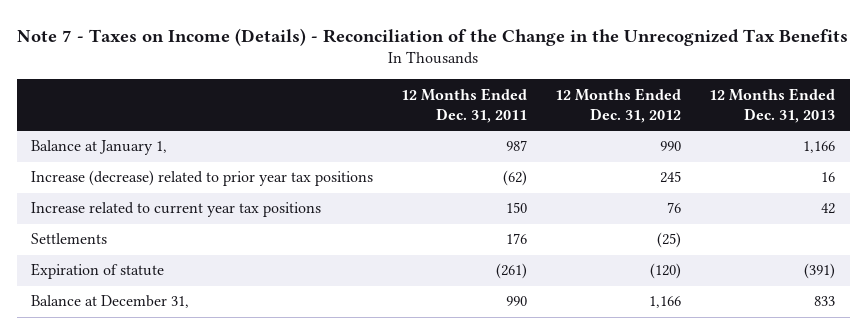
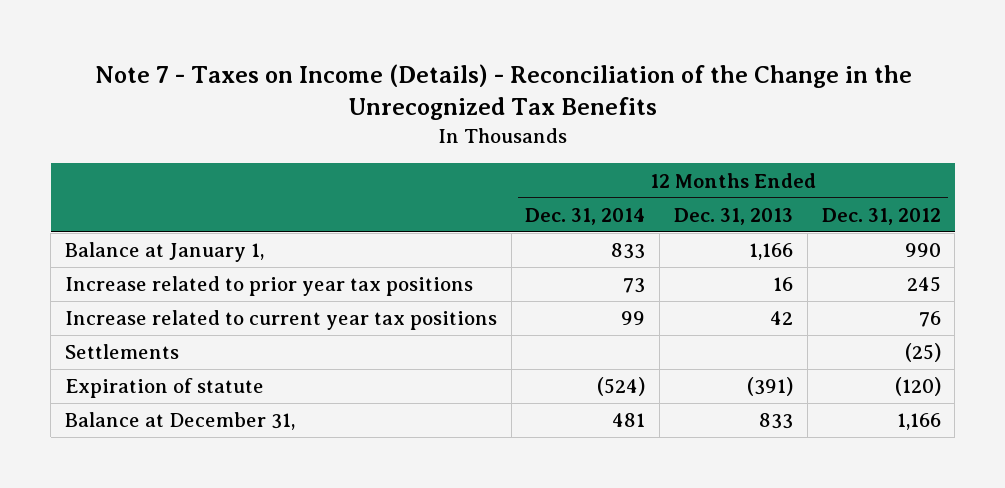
- | 12 Months Ended Dec. 31, 2011 | 12 Months Ended Dec. 31, 2012 | 12 Months Ended Dec. 31, 2013
+ | 12 Months Ended Dec. 31, 2014 | 12 Months Ended Dec. 31, 2013 | 12 Months Ended Dec. 31, 2012
- Increase (decrease) related to prior year tax positions | (62) | 245 | 16
+ Increase related to prior year tax positions | 73 | 16 | 245

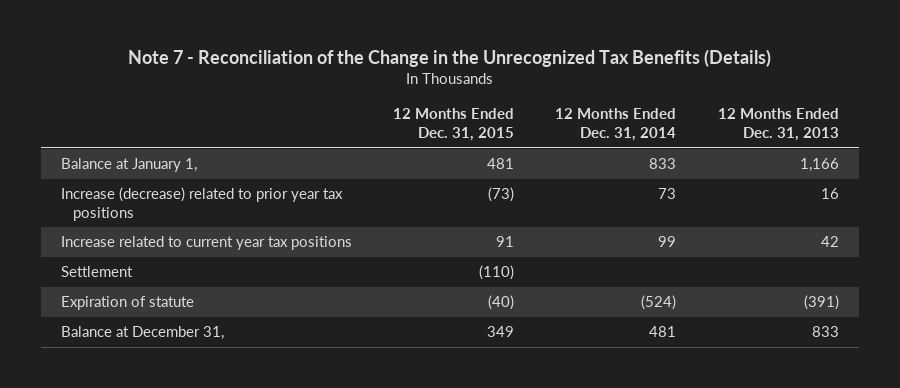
- Note 7 - Taxes on Income (Details) - Reconciliation of the Change in the Unrecognized Tax Benefits
+ Note 7 - Reconciliation of the Change in the Unrecognized Tax Benefits (Details)
- | 12 Months Ended Dec. 31, 2014 | 12 Months Ended Dec. 31, 2013 | 12 Months Ended Dec. 31, 2012
+ | 12 Months Ended Dec. 31, 2015 | 12 Months Ended Dec. 31, 2014 | 12 Months Ended Dec. 31, 2013
- Increase related to prior year tax positions | 73 | 16 | 245
+ Increase (decrease) related to prior year tax positions | (73) | 73 | 16
- Settlements | | | (25)
+ Settlement | (110) | |

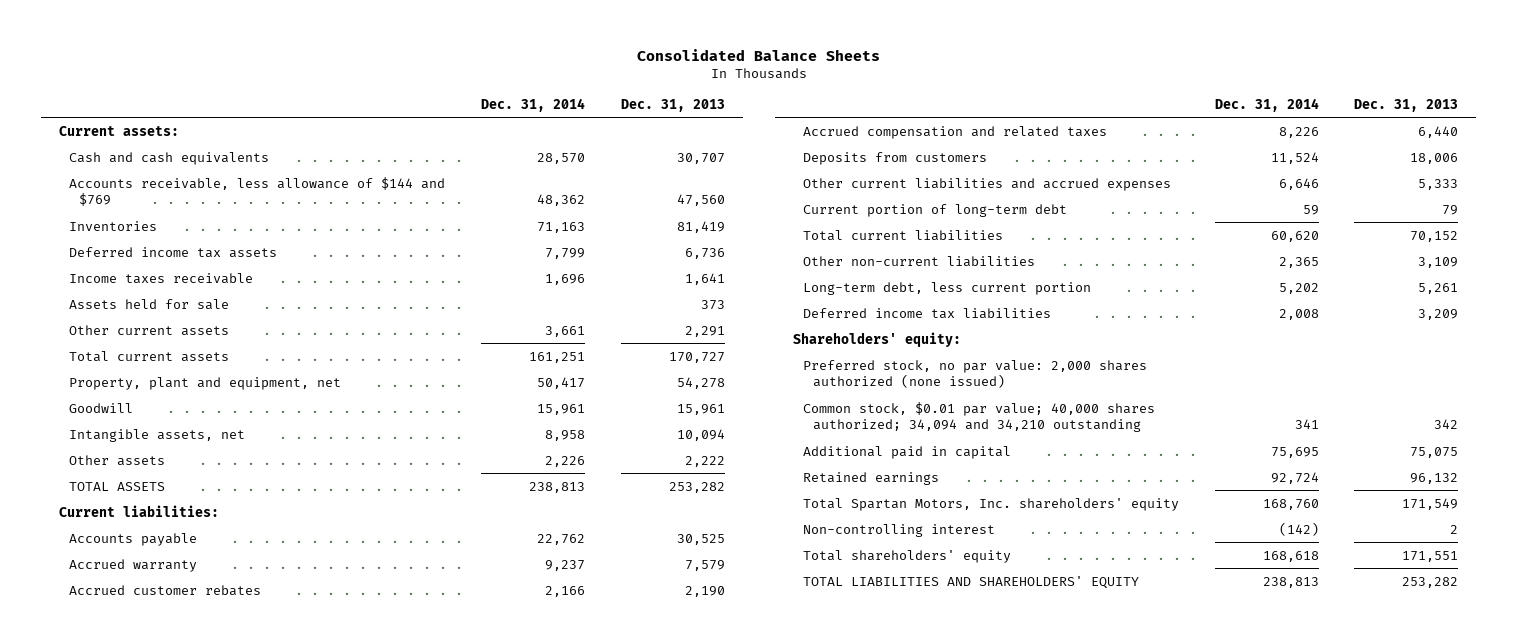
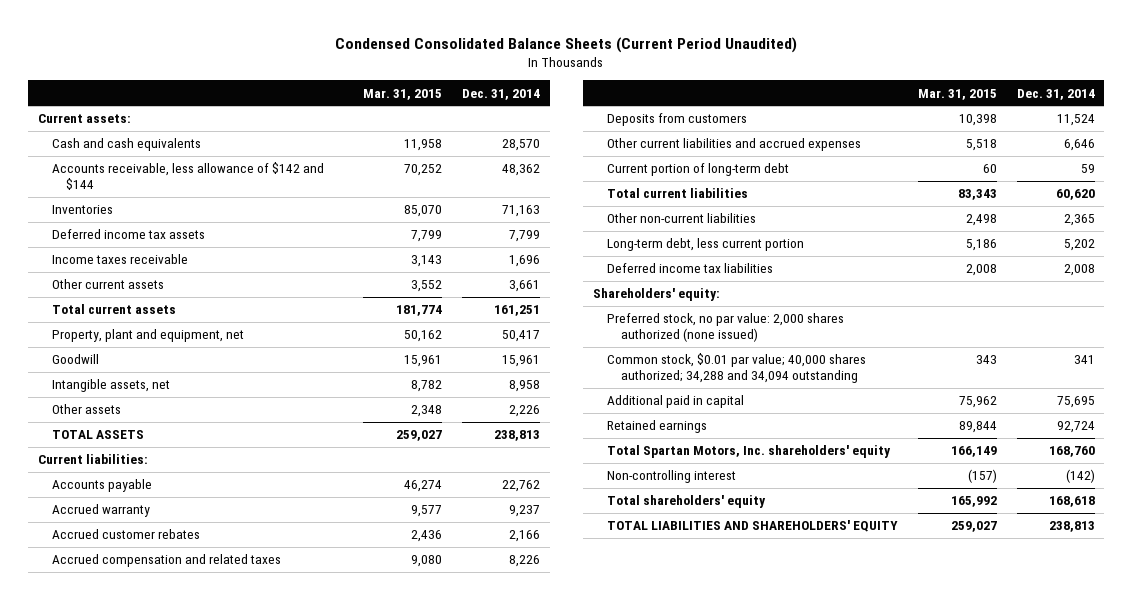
- Consolidated Balance Sheets
+ Condensed Consolidated Balance Sheets (Current Period Unaudited)
- | Dec. 31, 2014 | Dec. 31, 2013
+ | Mar. 31, 2015 | Dec. 31, 2014
- Accounts receivable, less allowance of $144 and $769 | 48,362 | 47,560
+ Accounts receivable, less allowance of $142 and $144 | 70,252 | 48,362
- Assets held for sale | | 373
- Common stock, $0.01 par value; 40,000 shares authorized; 34,094 and 34,210 outstanding | 341 | 342
+ Common stock, $0.01 par value; 40,000 shares authorized; 34,288 and 34,094 outstanding | 343 | 341

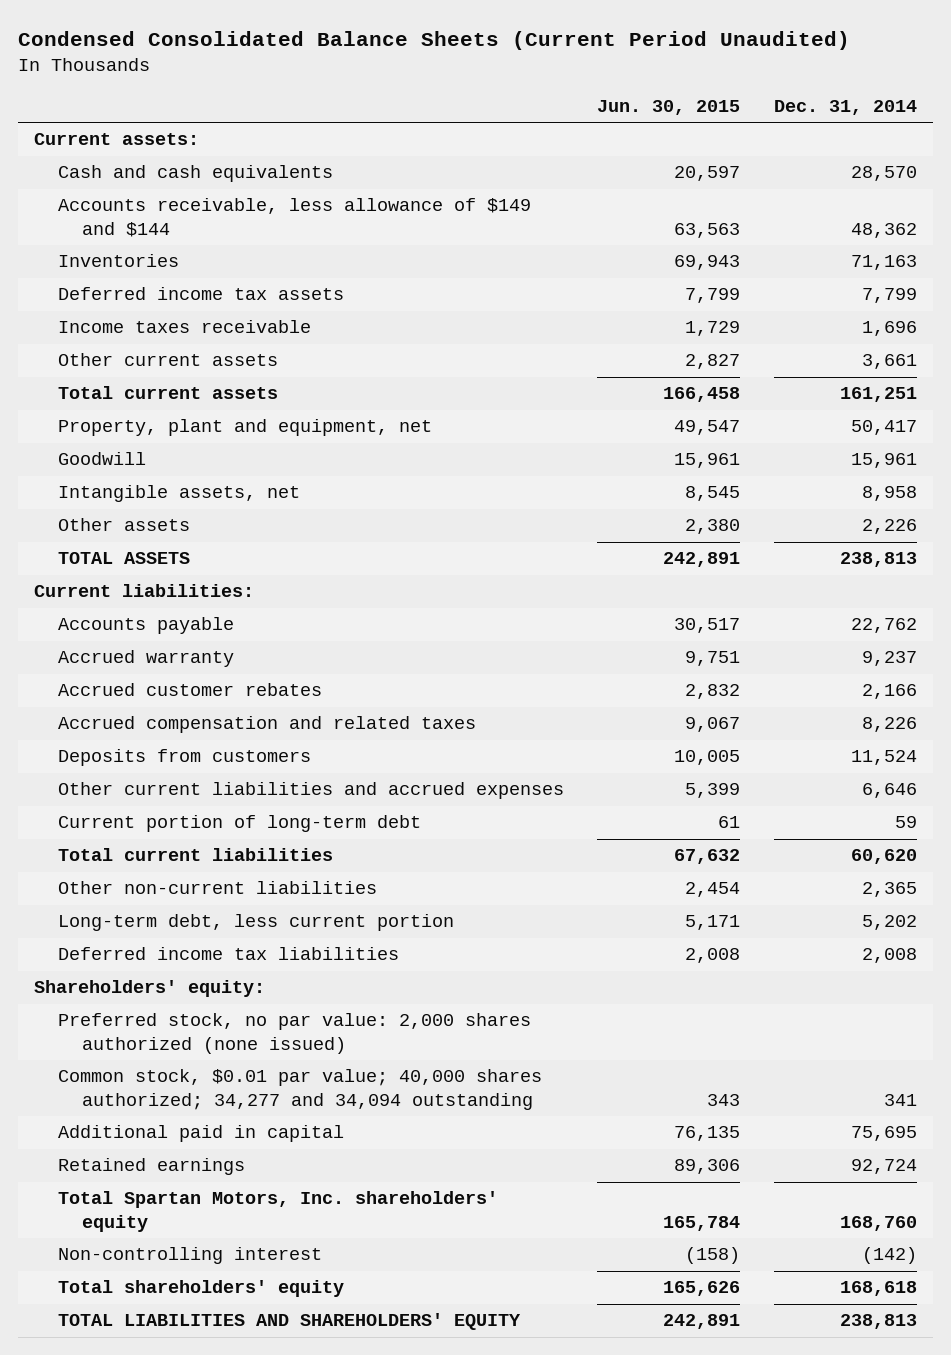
- | Mar. 31, 2015 | Dec. 31, 2014
+ | Jun. 30, 2015 | Dec. 31, 2014
- Accounts receivable, less allowance of $142 and $144 | 70,252 | 48,362
+ Accounts receivable, less allowance of $149 and $144 | 63,563 | 48,362
- Common stock, $0.01 par value; 40,000 shares authorized; 34,288 and 34,094 outstanding | 343 | 341
+ Common stock, $0.01 par value; 40,000 shares authorized; 34,277 and 34,094 outstanding | 343 | 341

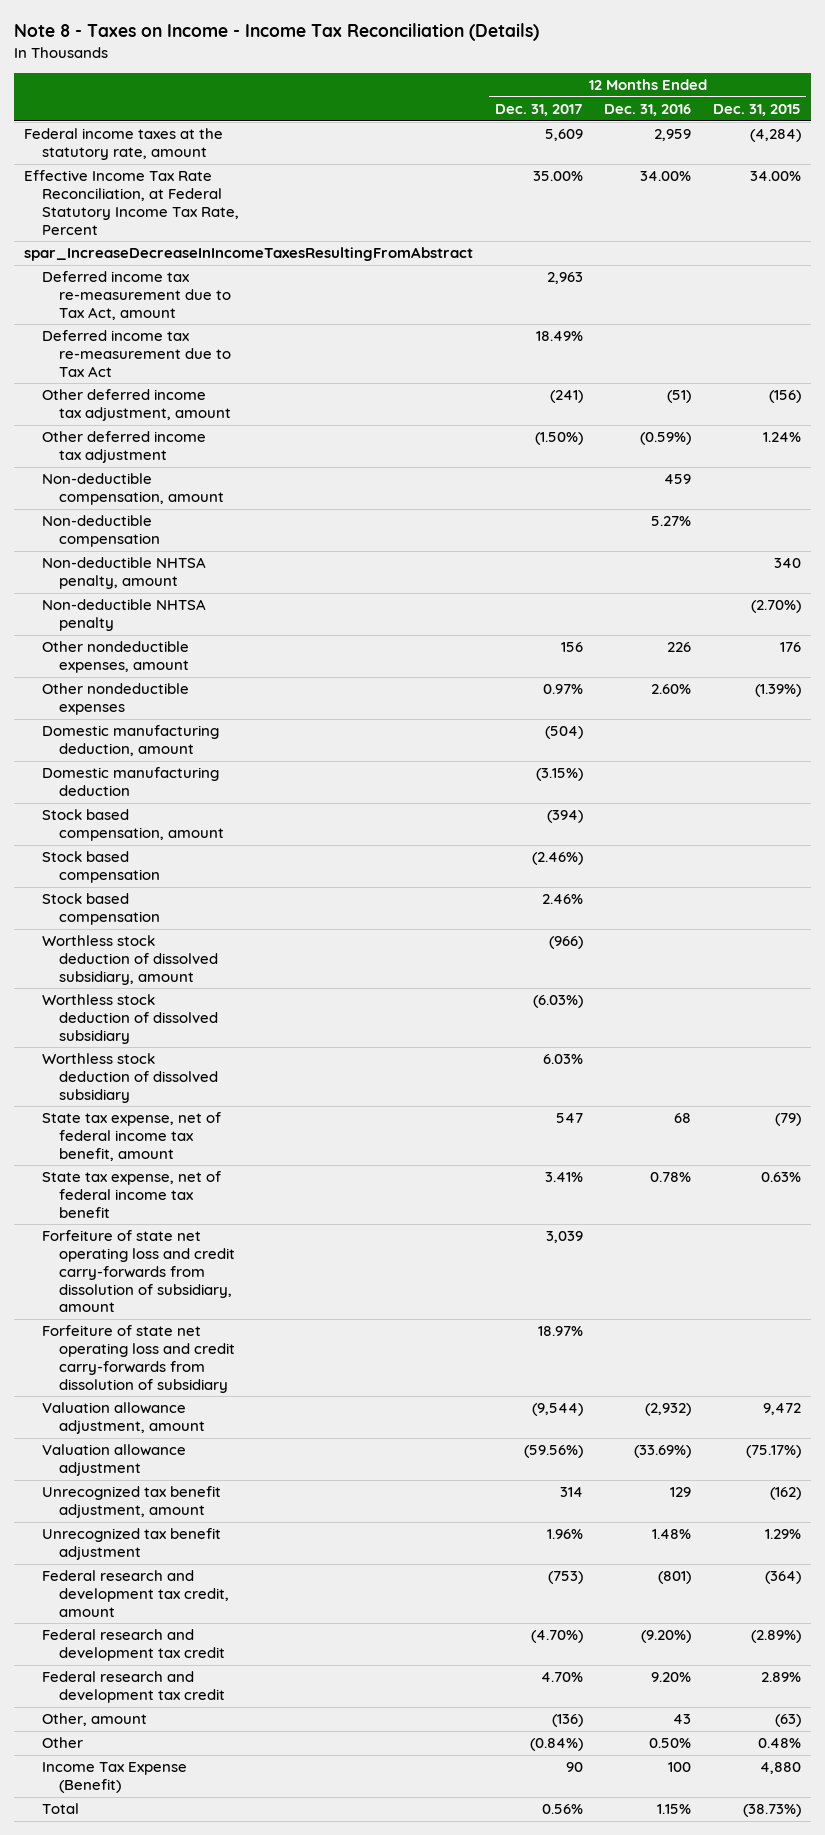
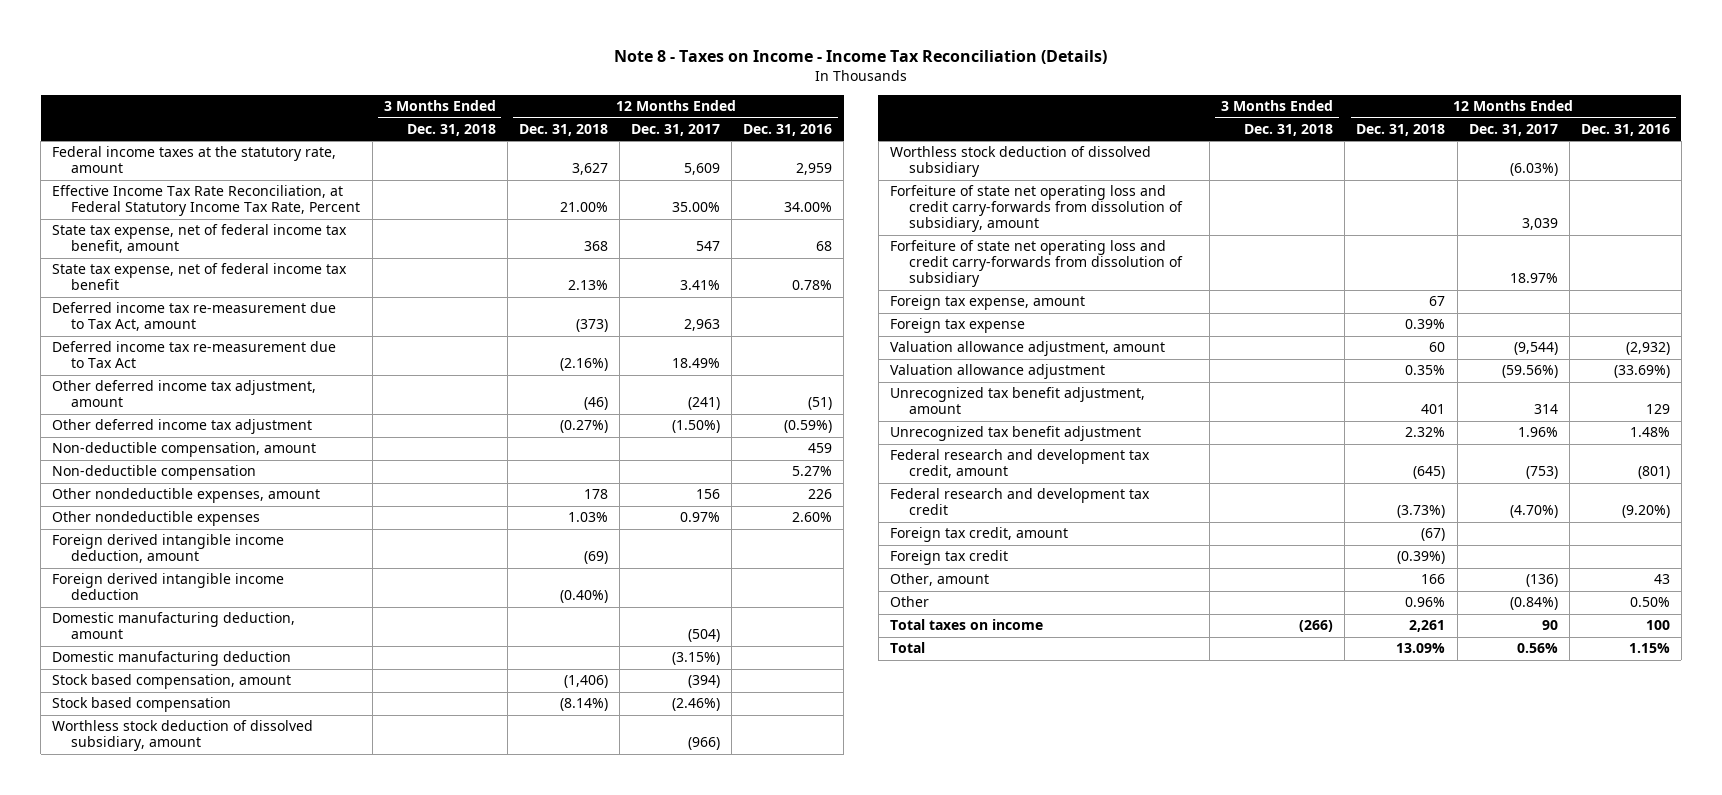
- | 12 Months Ended Dec. 31, 2017 | 12 Months Ended Dec. 31, 2016 | 12 Months Ended Dec. 31, 2015
+ | 3 Months Ended Dec. 31, 2018 | 12 Months Ended Dec. 31, 2018 | 12 Months Ended Dec. 31, 2017 | 12 Months Ended Dec. 31, 2016
- spar_IncreaseDecreaseInIncomeTaxesResultingFromAbstract
moved up: State tax expense, net of federal income tax benefit, amount | | 368 | 547 | 68
moved up: State tax expense, net of federal income tax benefit | | 2.13% | 3.41% | 0.78%
- Non-deductible NHTSA penalty, amount | | | 340
- Non-deductible NHTSA penalty | | | (2.70%)
+ Foreign derived intangible income deduction, amount | | (69) | |
+ Foreign derived intangible income deduction | | (0.40%) | |
- Stock based compensation | 2.46% | |
- Worthless stock deduction of dissolved subsidiary | 6.03% | |
+ Foreign tax expense, amount | | 67 | |
+ Foreign tax expense | | 0.39% | |
- Federal research and development tax credit | 4.70% | 9.20% | 2.89%
+ Foreign tax credit, amount | | (67) | |
+ Foreign tax credit | | (0.39%) | |
- Income Tax Expense (Benefit) | 90 | 100 | 4,880
+ Total taxes on income | (266) | 2,261 | 90 | 100

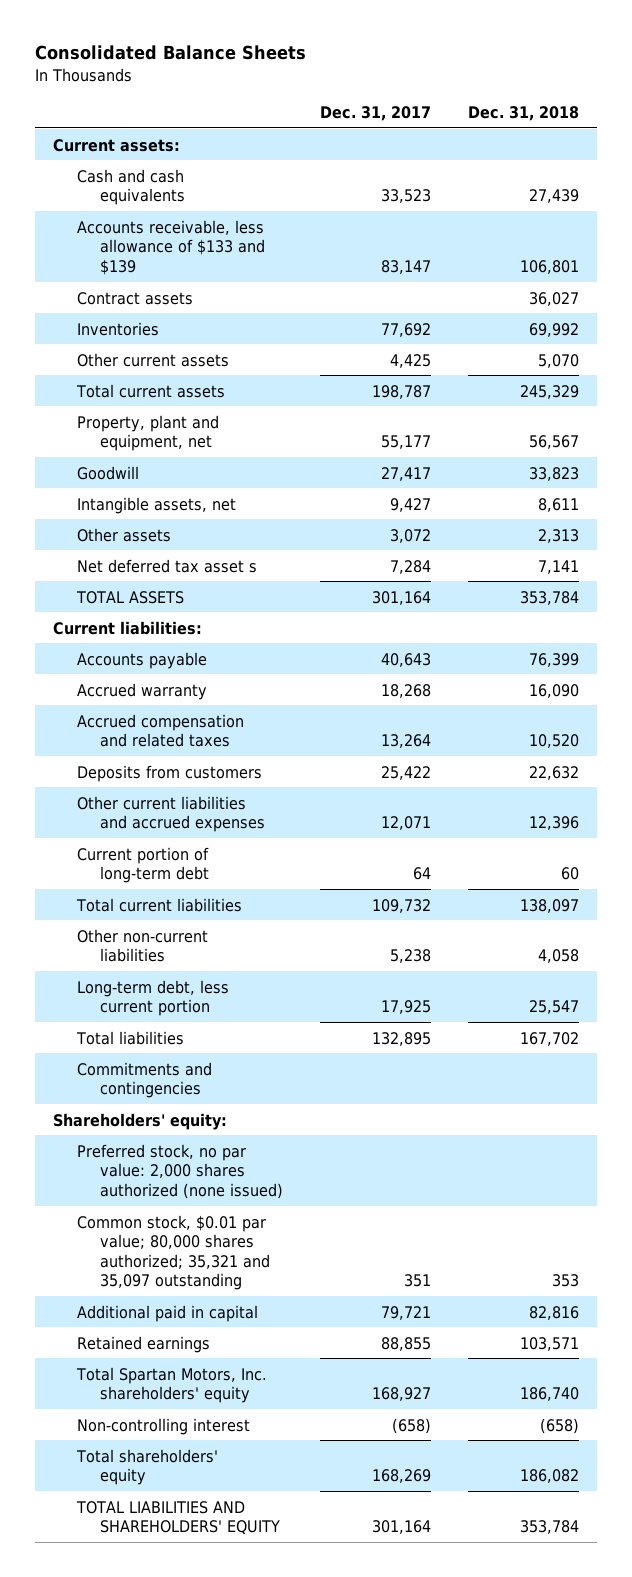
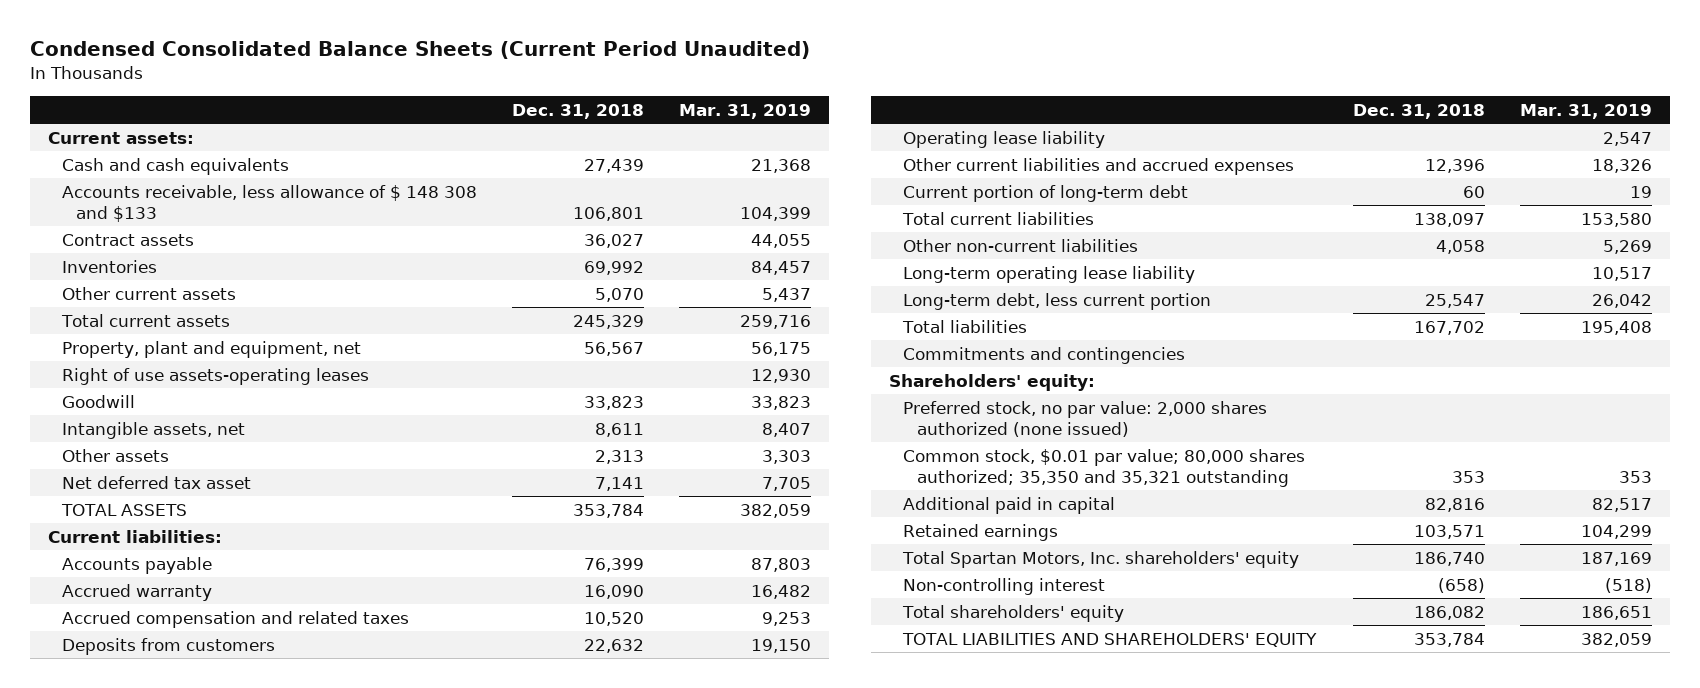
- Consolidated Balance Sheets
+ Condensed Consolidated Balance Sheets (Current Period Unaudited)
- | Dec. 31, 2017 | Dec. 31, 2018
+ | Dec. 31, 2018 | Mar. 31, 2019
- Accounts receivable, less allowance of $133 and $139 | 83,147 | 106,801
+ Accounts receivable, less allowance of $ 148 308 and $133 | 106,801 | 104,399
+ Right of use assets-operating leases | | 12,930
- Net deferred tax asset s | 7,284 | 7,141
+ Net deferred tax asset | 7,141 | 7,705
+ Operating lease liability | | 2,547
+ Long-term operating lease liability | | 10,517
- Common stock, $0.01 par value; 80,000 shares authorized; 35,321 and 35,097 outstanding | 351 | 353
+ Common stock, $0.01 par value; 80,000 shares authorized; 35,350 and 35,321 outstanding | 353 | 353

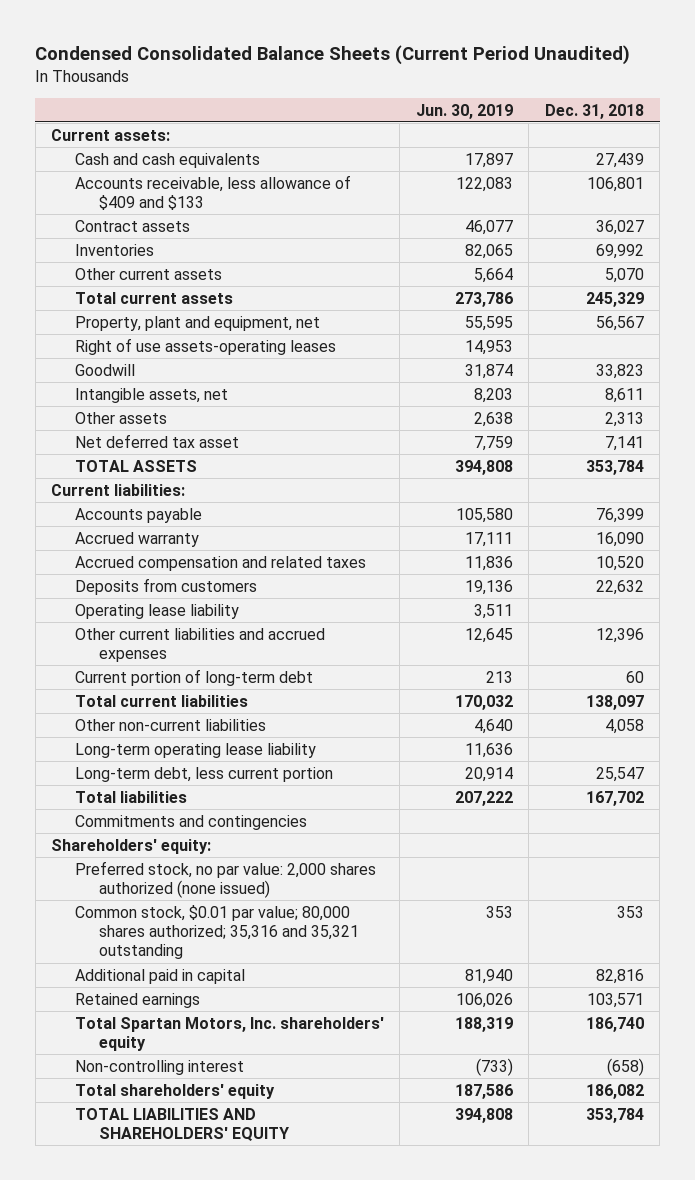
- | Dec. 31, 2018 | Mar. 31, 2019
+ | Jun. 30, 2019 | Dec. 31, 2018
- Accounts receivable, less allowance of $ 148 308 and $133 | 106,801 | 104,399
+ Accounts receivable, less allowance of $409 and $133 | 122,083 | 106,801
- Common stock, $0.01 par value; 80,000 shares authorized; 35,350 and 35,321 outstanding | 353 | 353
+ Common stock, $0.01 par value; 80,000 shares authorized; 35,316 and 35,321 outstanding | 353 | 353

